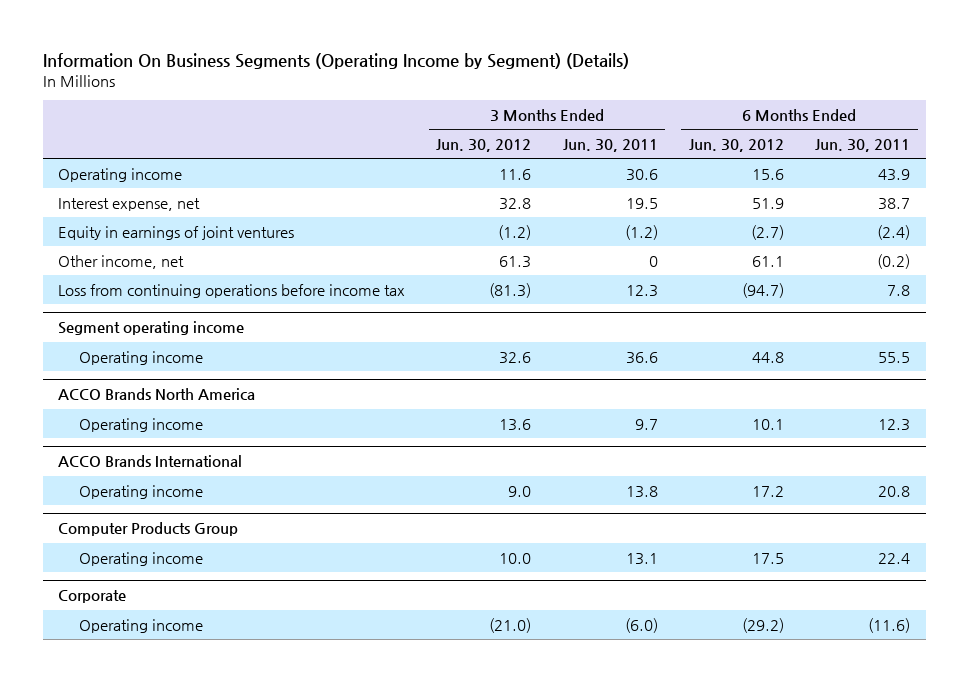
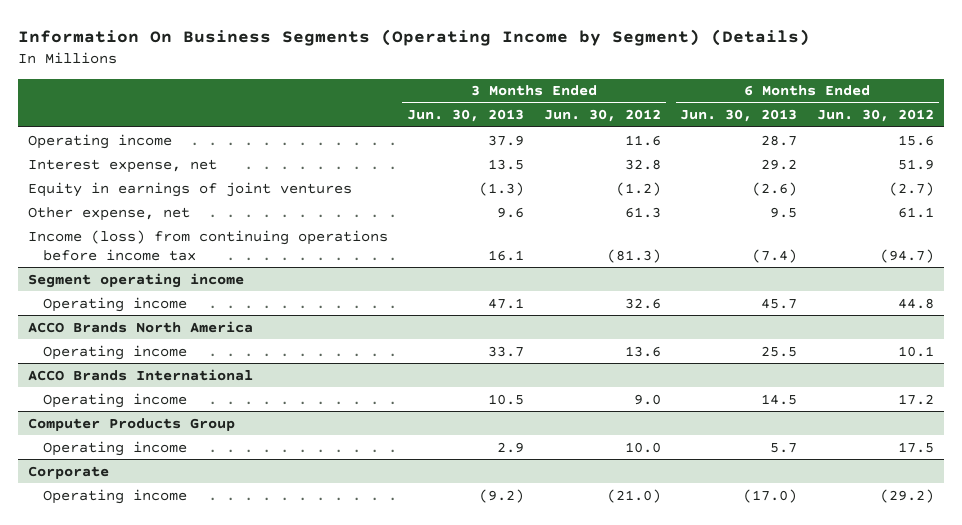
- | 3 Months Ended Jun. 30, 2012 | 3 Months Ended Jun. 30, 2011 | 6 Months Ended Jun. 30, 2012 | 6 Months Ended Jun. 30, 2011
+ | 3 Months Ended Jun. 30, 2013 | 3 Months Ended Jun. 30, 2012 | 6 Months Ended Jun. 30, 2013 | 6 Months Ended Jun. 30, 2012
- Other income, net | 61.3 | 0 | 61.1 | (0.2)
- Loss from continuing operations before income tax | (81.3) | 12.3 | (94.7) | 7.8
+ Other expense, net | 9.6 | 61.3 | 9.5 | 61.1
+ Income (loss) from continuing operations before income tax | 16.1 | (81.3) | (7.4) | (94.7)

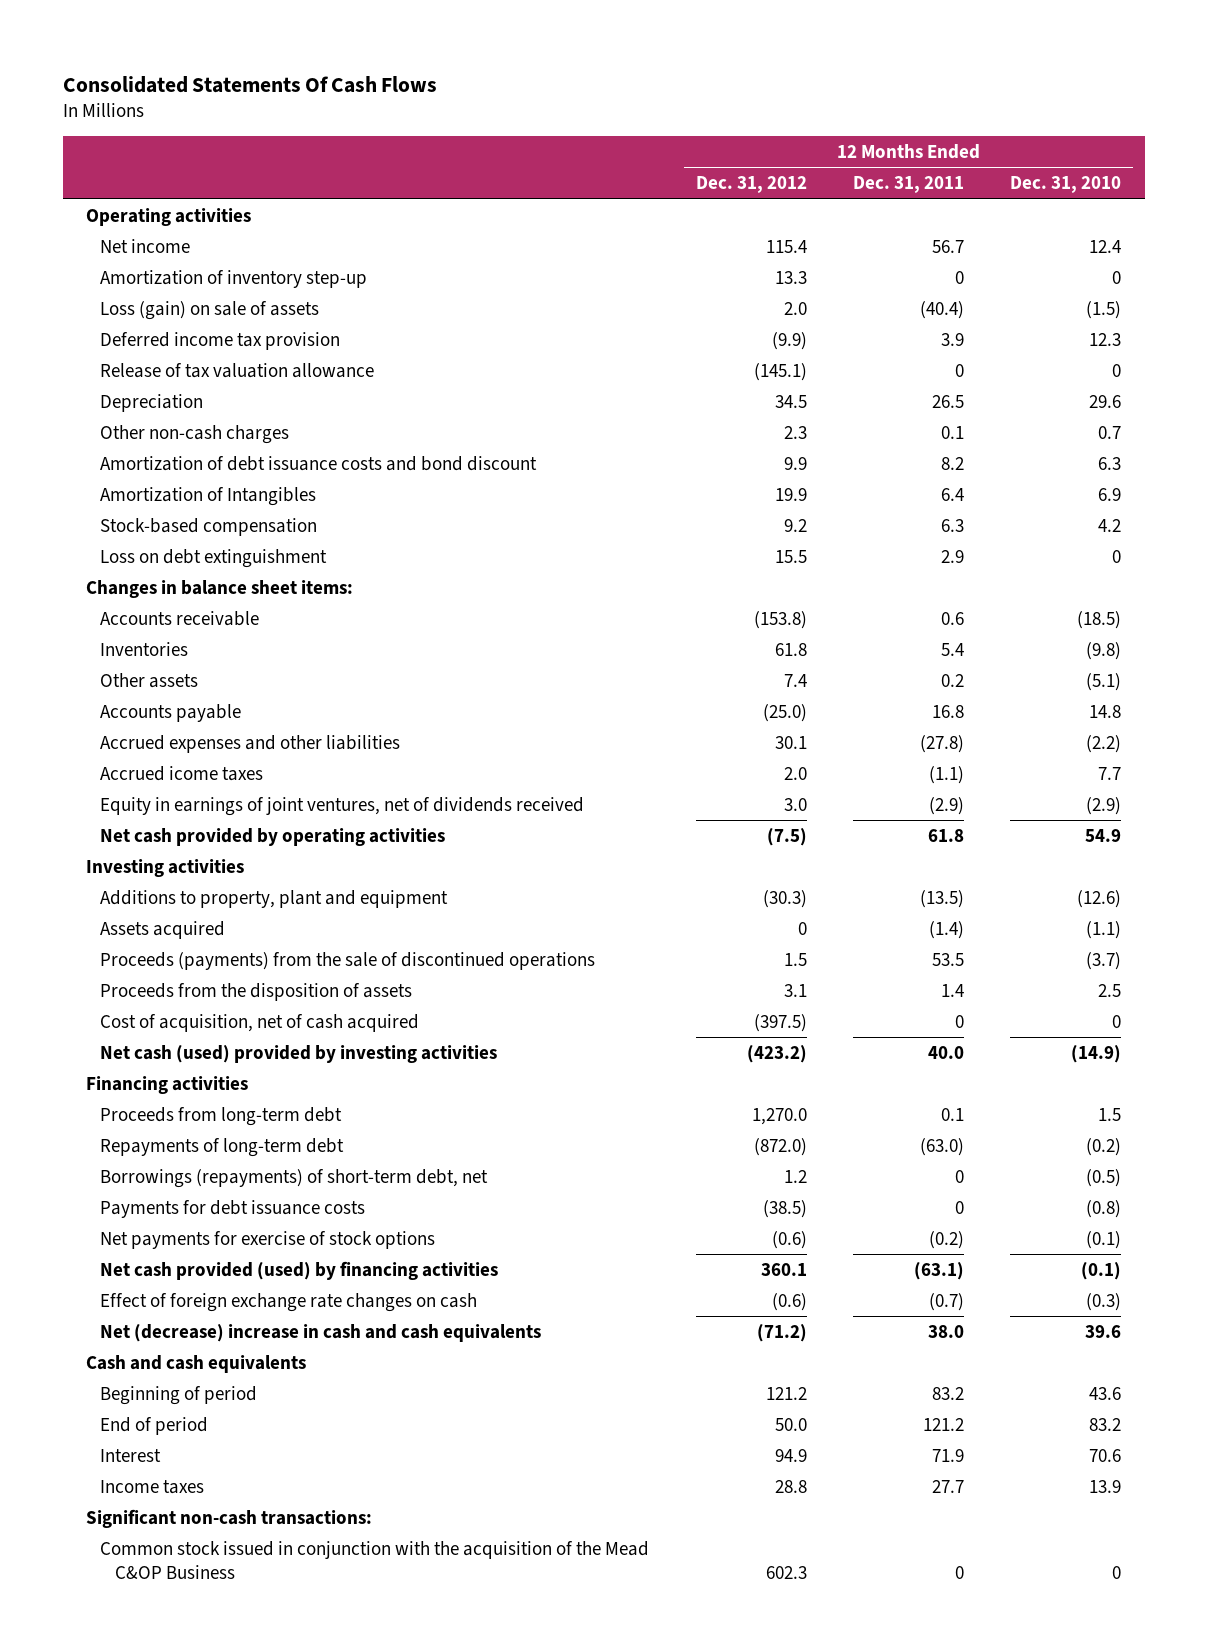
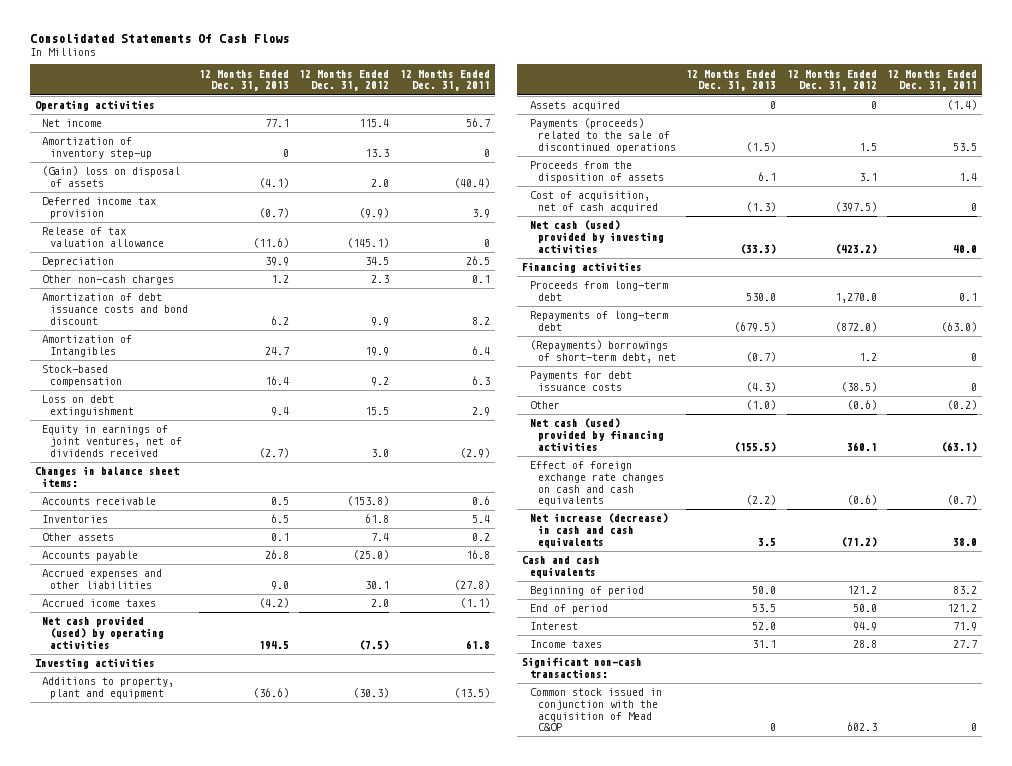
- | 12 Months Ended Dec. 31, 2012 | 12 Months Ended Dec. 31, 2011 | 12 Months Ended Dec. 31, 2010
+ | 12 Months Ended Dec. 31, 2013 | 12 Months Ended Dec. 31, 2012 | 12 Months Ended Dec. 31, 2011
- Loss (gain) on sale of assets | 2.0 | (40.4) | (1.5)
+ (Gain) loss on disposal of assets | (4.1) | 2.0 | (40.4)
moved up: Equity in earnings of joint ventures, net of dividends received | (2.7) | 3.0 | (2.9)
- Net cash provided by operating activities | (7.5) | 61.8 | 54.9
+ Net cash provided (used) by operating activities | 194.5 | (7.5) | 61.8
- Proceeds (payments) from the sale of discontinued operations | 1.5 | 53.5 | (3.7)
+ Payments (proceeds) related to the sale of discontinued operations | (1.5) | 1.5 | 53.5
- Borrowings (repayments) of short-term debt, net | 1.2 | 0 | (0.5)
+ (Repayments) borrowings of short-term debt, net | (0.7) | 1.2 | 0
- Net payments for exercise of stock options | (0.6) | (0.2) | (0.1)
- Net cash provided (used) by financing activities | 360.1 | (63.1) | (0.1)
- Effect of foreign exchange rate changes on cash | (0.6) | (0.7) | (0.3)
- Net (decrease) increase in cash and cash equivalents | (71.2) | 38.0 | 39.6
+ Other | (1.0) | (0.6) | (0.2)
+ Net cash (used) provided by financing activities | (155.5) | 360.1 | (63.1)
+ Effect of foreign exchange rate changes on cash and cash equivalents | (2.2) | (0.6) | (0.7)
+ Net increase (decrease) in cash and cash equivalents | 3.5 | (71.2) | 38.0
- Common stock issued in conjunction with the acquisition of the Mead C&OP Business | 602.3 | 0 | 0
+ Common stock issued in conjunction with the acquisition of Mead C&OP | 0 | 602.3 | 0

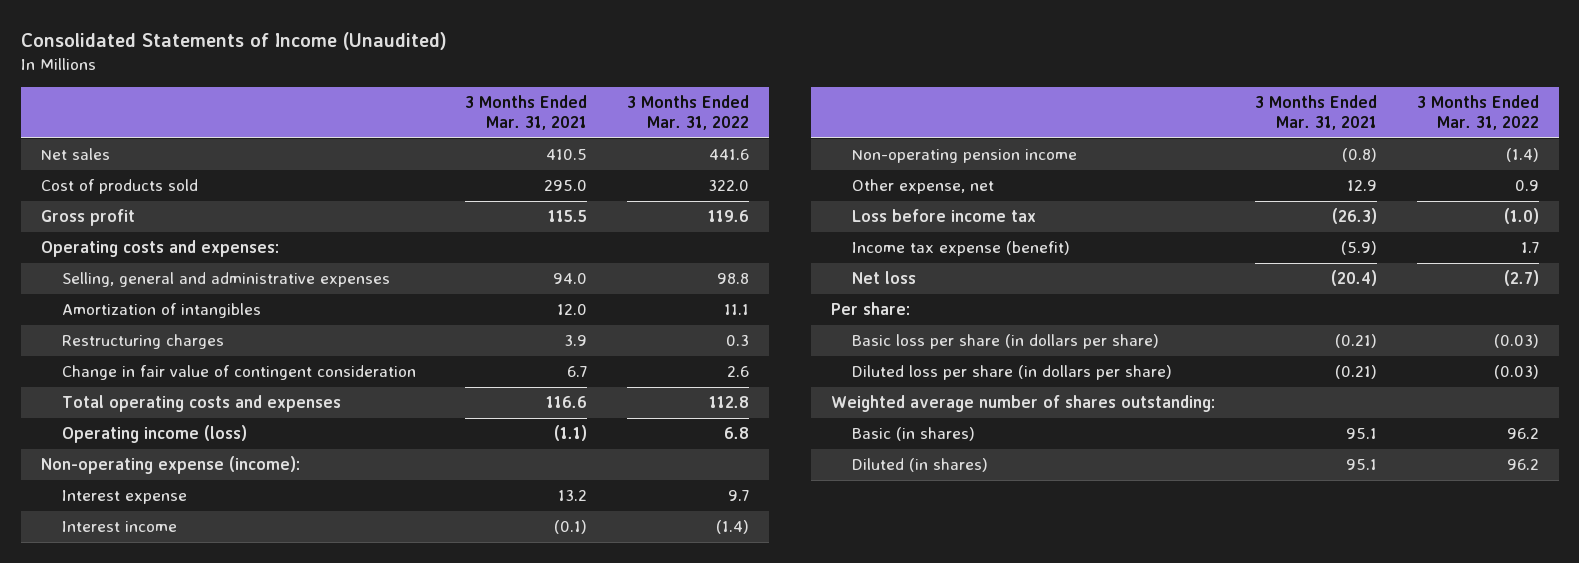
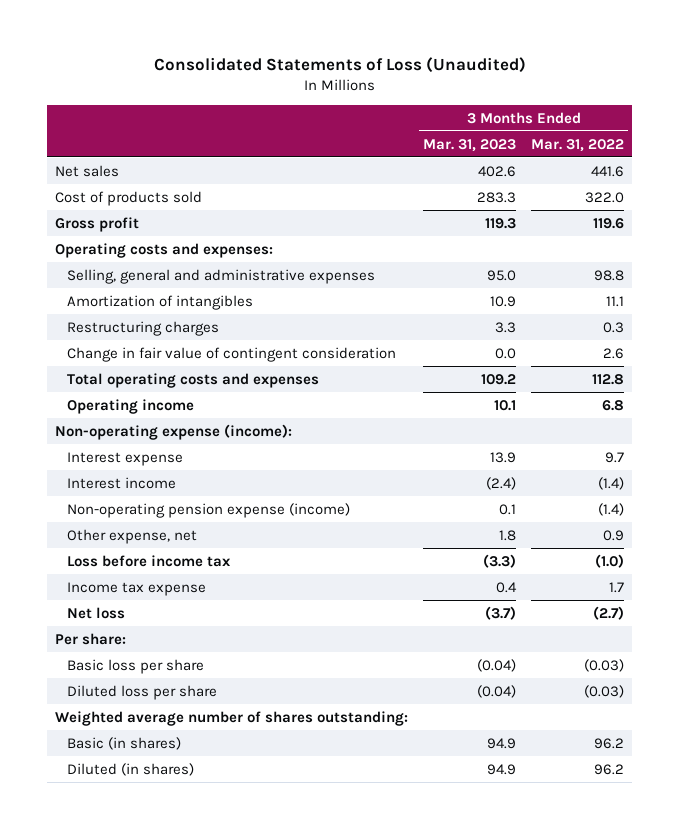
- Consolidated Statements of Income (Unaudited)
+ Consolidated Statements of Loss (Unaudited)
- | 3 Months Ended Mar. 31, 2021 | 3 Months Ended Mar. 31, 2022
+ | 3 Months Ended Mar. 31, 2023 | 3 Months Ended Mar. 31, 2022
- Operating income (loss) | (1.1) | 6.8
+ Operating income | 10.1 | 6.8
- Non-operating pension income | (0.8) | (1.4)
+ Non-operating pension expense (income) | 0.1 | (1.4)
- Income tax expense (benefit) | (5.9) | 1.7
+ Income tax expense | 0.4 | 1.7
- Basic loss per share (in dollars per share) | (0.21) | (0.03)
- Diluted loss per share (in dollars per share) | (0.21) | (0.03)
+ Basic loss per share | (0.04) | (0.03)
+ Diluted loss per share | (0.04) | (0.03)

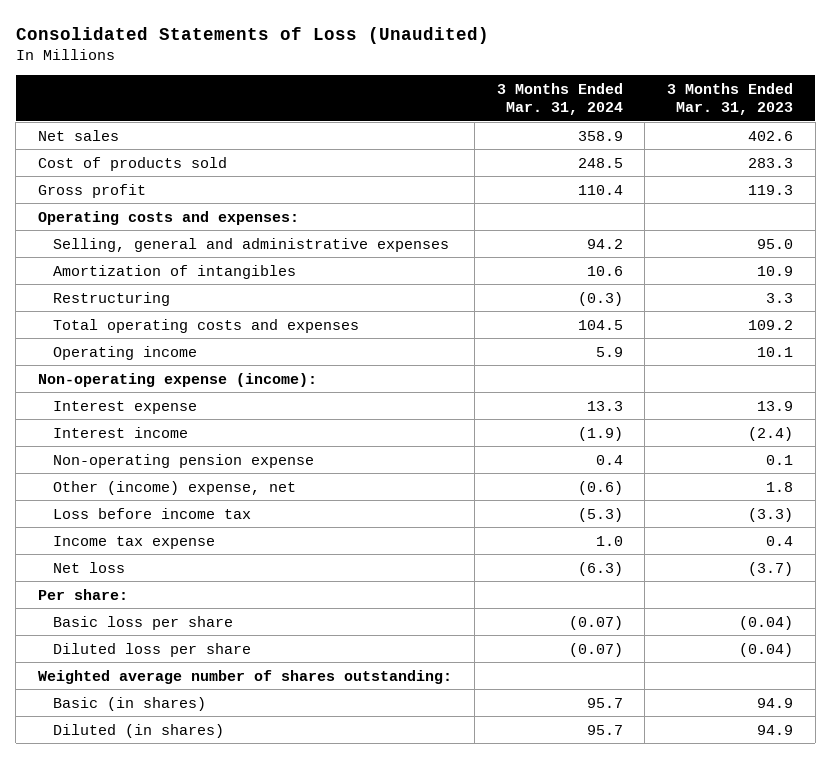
- | 3 Months Ended Mar. 31, 2023 | 3 Months Ended Mar. 31, 2022
+ | 3 Months Ended Mar. 31, 2024 | 3 Months Ended Mar. 31, 2023
- Restructuring charges | 3.3 | 0.3
- Change in fair value of contingent consideration | 0.0 | 2.6
+ Restructuring | (0.3) | 3.3
- Non-operating pension expense (income) | 0.1 | (1.4)
- Other expense, net | 1.8 | 0.9
+ Non-operating pension expense | 0.4 | 0.1
+ Other (income) expense, net | (0.6) | 1.8

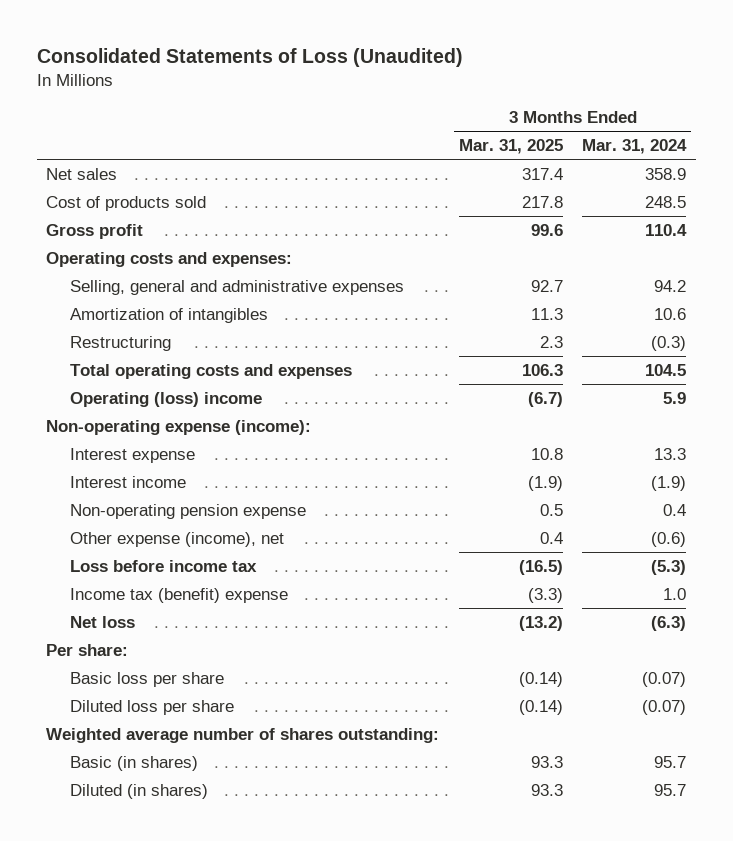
- | 3 Months Ended Mar. 31, 2024 | 3 Months Ended Mar. 31, 2023
+ | 3 Months Ended Mar. 31, 2025 | 3 Months Ended Mar. 31, 2024
- Operating income | 5.9 | 10.1
+ Operating (loss) income | (6.7) | 5.9
- Other (income) expense, net | (0.6) | 1.8
+ Other expense (income), net | 0.4 | (0.6)
- Income tax expense | 1.0 | 0.4
+ Income tax (benefit) expense | (3.3) | 1.0

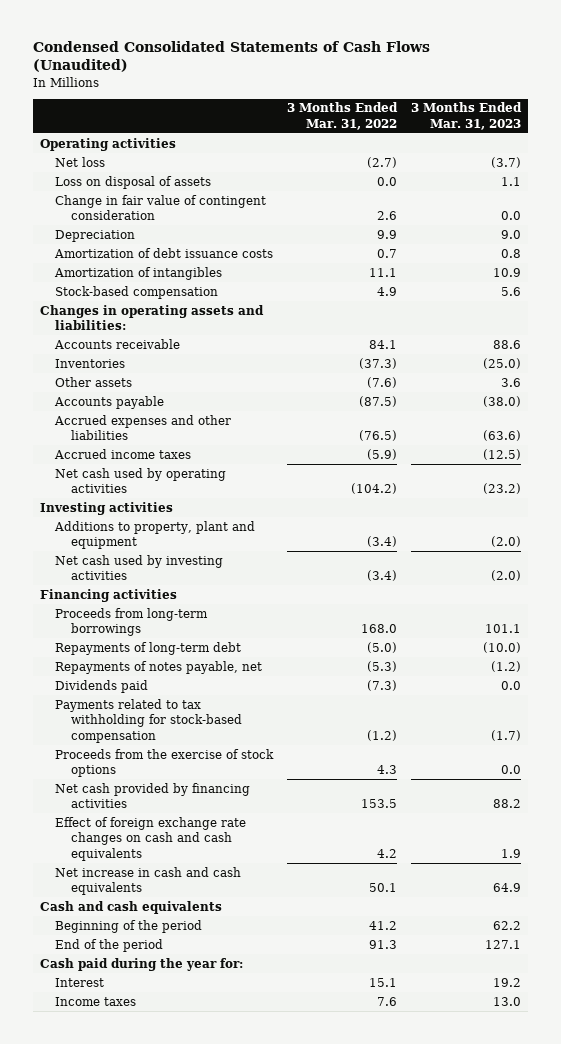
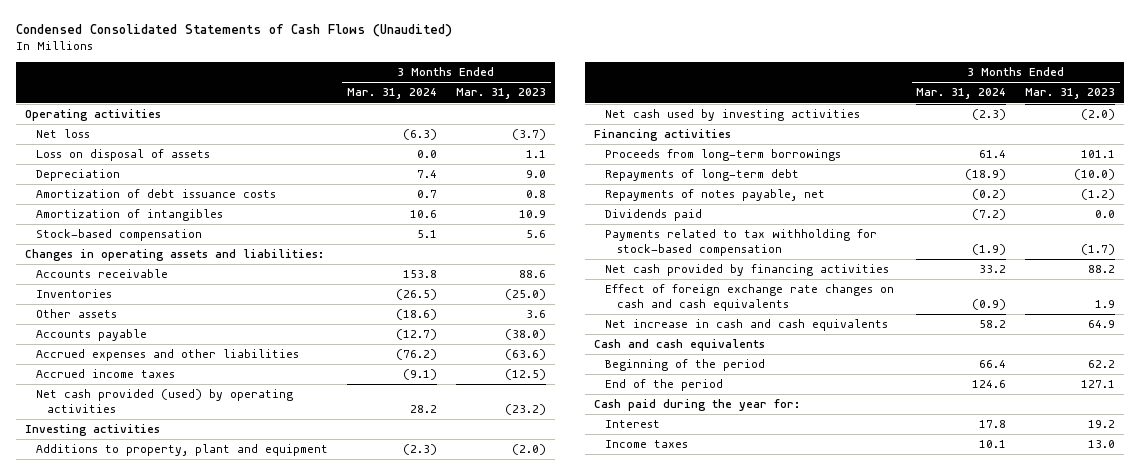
- | 3 Months Ended Mar. 31, 2022 | 3 Months Ended Mar. 31, 2023
+ | 3 Months Ended Mar. 31, 2024 | 3 Months Ended Mar. 31, 2023
- Change in fair value of contingent consideration | 2.6 | 0.0
- Net cash used by operating activities | (104.2) | (23.2)
+ Net cash provided (used) by operating activities | 28.2 | (23.2)
- Proceeds from the exercise of stock options | 4.3 | 0.0

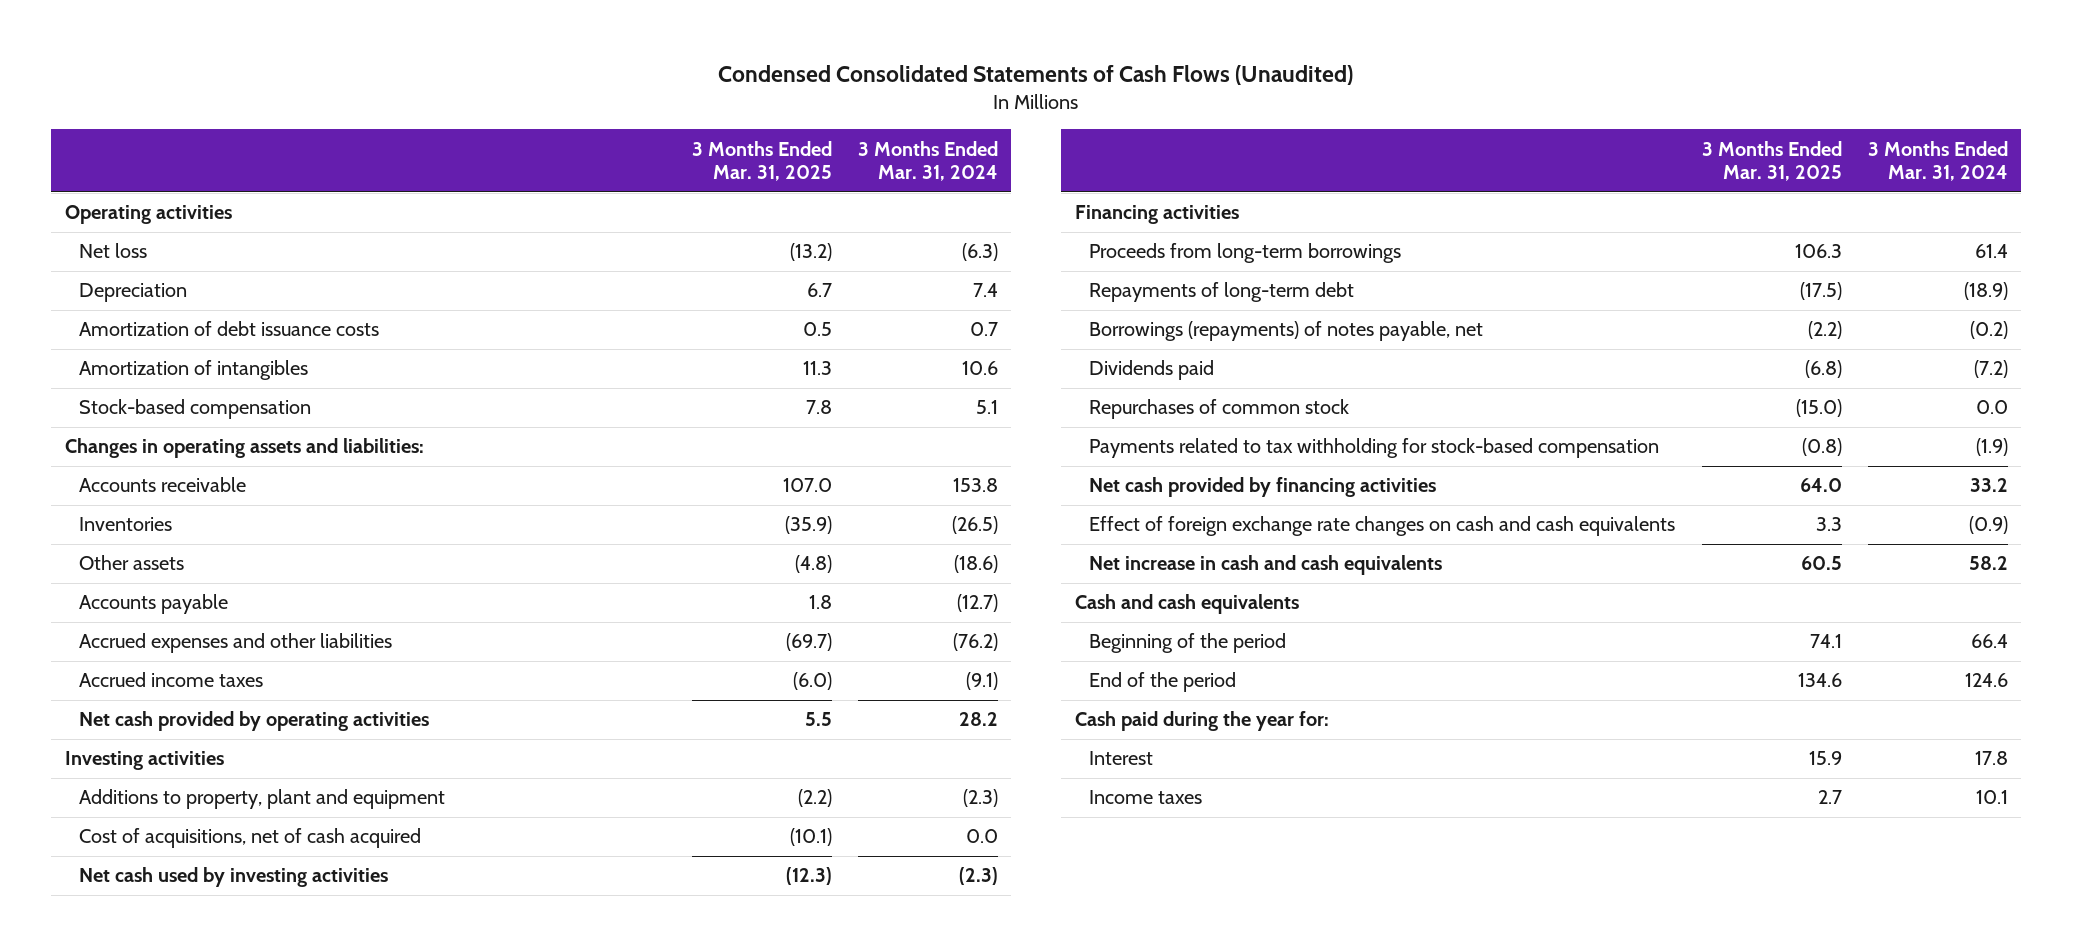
- | 3 Months Ended Mar. 31, 2024 | 3 Months Ended Mar. 31, 2023
+ | 3 Months Ended Mar. 31, 2025 | 3 Months Ended Mar. 31, 2024
- Loss on disposal of assets | 0.0 | 1.1
- Net cash provided (used) by operating activities | 28.2 | (23.2)
+ Net cash provided by operating activities | 5.5 | 28.2
+ Cost of acquisitions, net of cash acquired | (10.1) | 0.0
- Repayments of notes payable, net | (0.2) | (1.2)
+ Borrowings (repayments) of notes payable, net | (2.2) | (0.2)
+ Repurchases of common stock | (15.0) | 0.0

